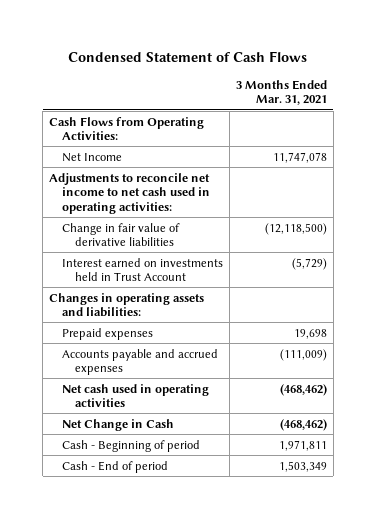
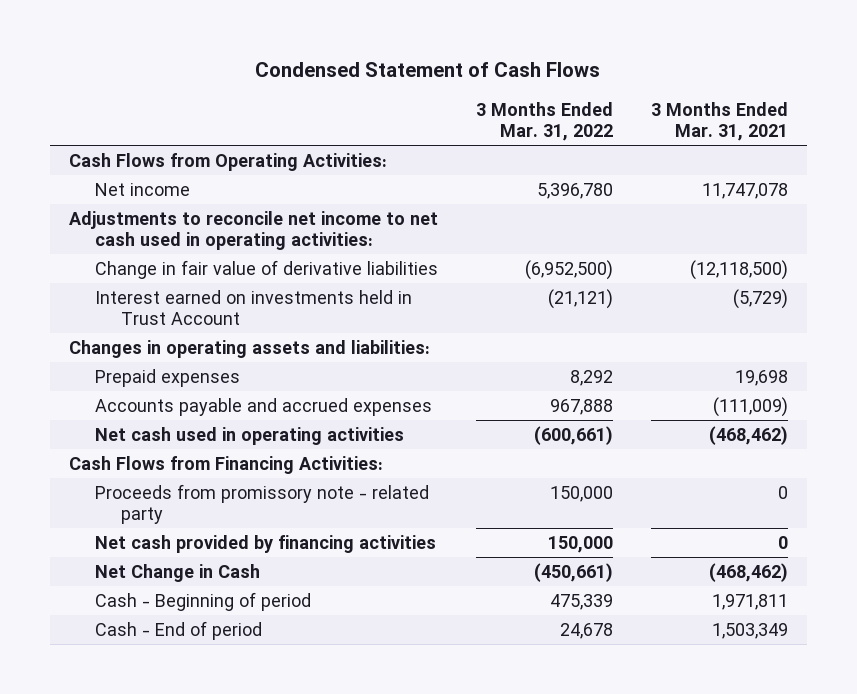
- | 3 Months Ended Mar. 31, 2021
+ | 3 Months Ended Mar. 31, 2022 | 3 Months Ended Mar. 31, 2021
- Net Income | 11,747,078
+ Net income | 5,396,780 | 11,747,078
+ Cash Flows from Financing Activities:
+ Proceeds from promissory note - related party | 150,000 | 0
+ Net cash provided by financing activities | 150,000 | 0

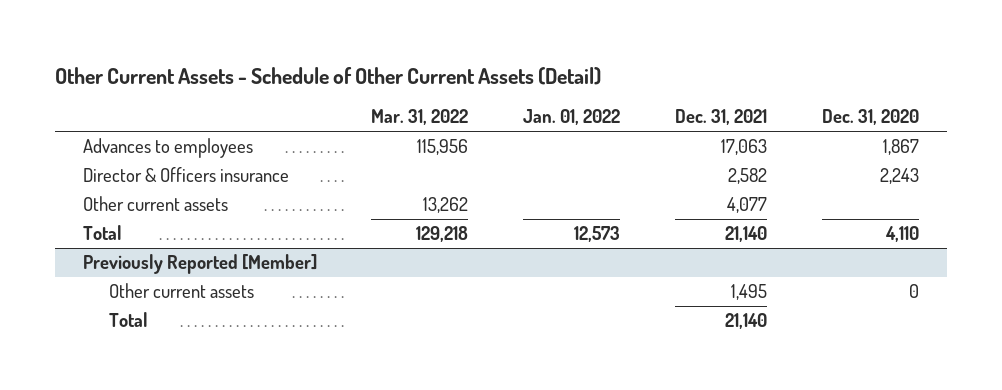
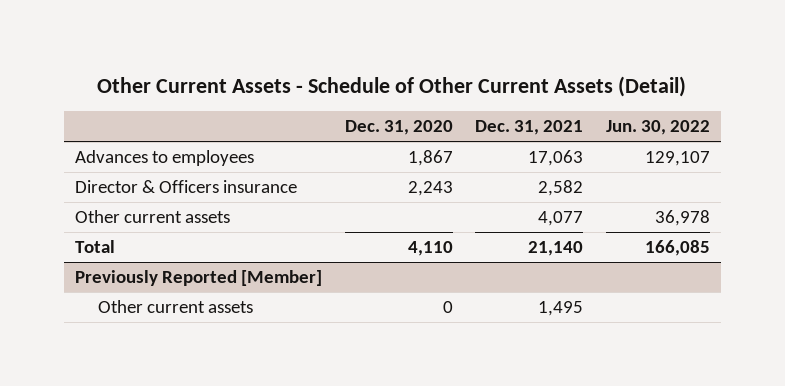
- | Mar. 31, 2022 | Jan. 01, 2022 | Dec. 31, 2021 | Dec. 31, 2020
+ | Dec. 31, 2020 | Dec. 31, 2021 | Jun. 30, 2022
@ Previously Reported [Member]
- Total | | | 21,140 |

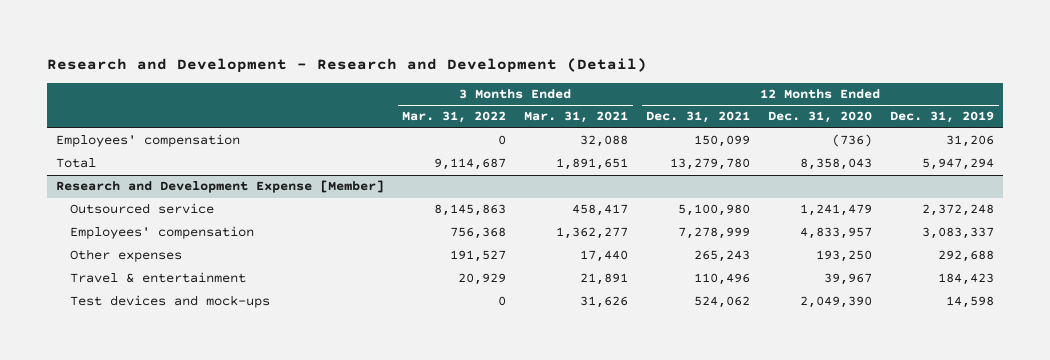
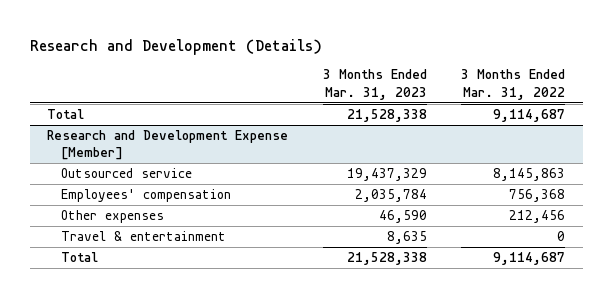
- Research and Development - Research and Development (Detail)
+ Research and Development (Details)
- | 3 Months Ended Mar. 31, 2022 | 3 Months Ended Mar. 31, 2021 | 12 Months Ended Dec. 31, 2021 | 12 Months Ended Dec. 31, 2020 | 12 Months Ended Dec. 31, 2019
+ | 3 Months Ended Mar. 31, 2023 | 3 Months Ended Mar. 31, 2022
- Employees' compensation | 0 | 32,088 | 150,099 | (736) | 31,206
@ Research and Development Expense [Member]
- Other expenses | 191,527 | 17,440 | 265,243 | 193,250 | 292,688
- Travel & entertainment | 20,929 | 21,891 | 110,496 | 39,967 | 184,423
- Test devices and mock-ups | 0 | 31,626 | 524,062 | 2,049,390 | 14,598
+ Other expenses | 46,590 | 212,456
+ Travel & entertainment | 8,635 | 0
+ Total | 21,528,338 | 9,114,687

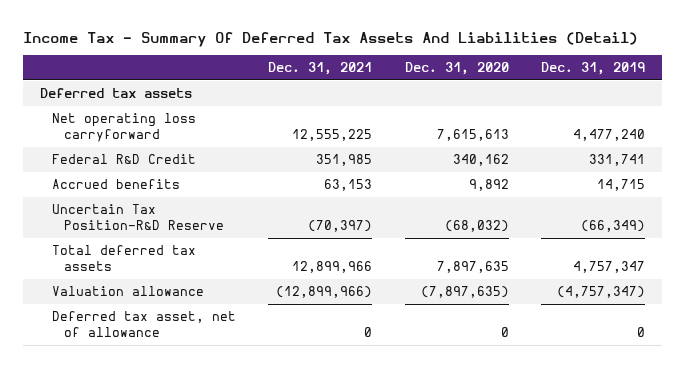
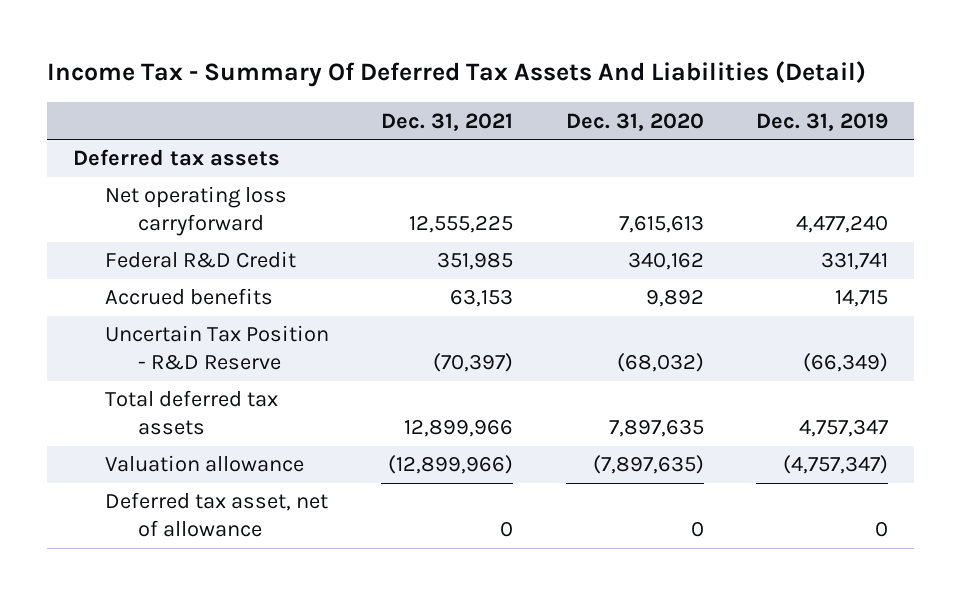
- Uncertain Tax Position-R&D Reserve | (70,397) | (68,032) | (66,349)
+ Uncertain Tax Position - R&D Reserve | (70,397) | (68,032) | (66,349)

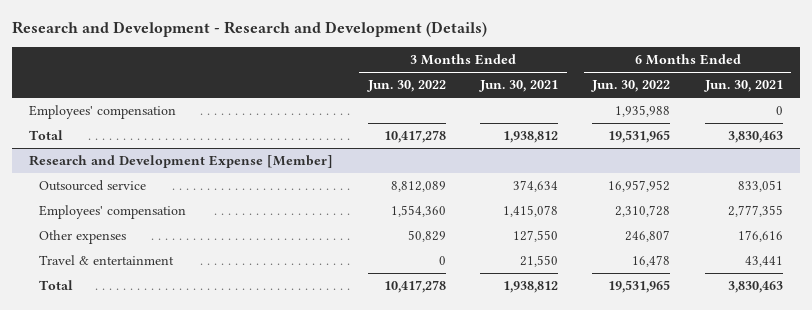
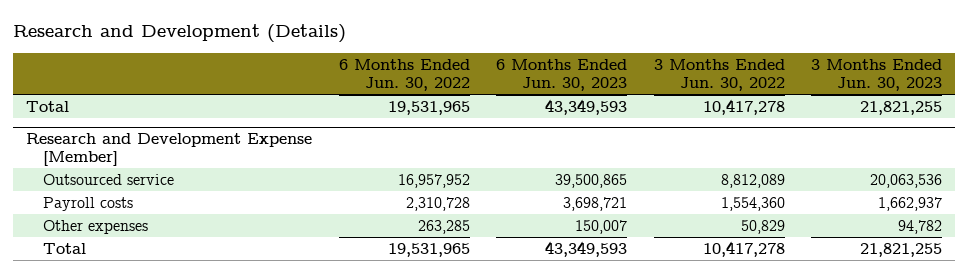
- Research and Development - Research and Development (Details)
+ Research and Development (Details)
- | 3 Months Ended Jun. 30, 2022 | 3 Months Ended Jun. 30, 2021 | 6 Months Ended Jun. 30, 2022 | 6 Months Ended Jun. 30, 2021
+ | 6 Months Ended Jun. 30, 2022 | 6 Months Ended Jun. 30, 2023 | 3 Months Ended Jun. 30, 2022 | 3 Months Ended Jun. 30, 2023
- Employees' compensation | | | 1,935,988 | 0
@ Research and Development Expense [Member]
- Employees' compensation | 1,554,360 | 1,415,078 | 2,310,728 | 2,777,355
- Other expenses | 50,829 | 127,550 | 246,807 | 176,616
- Travel & entertainment | 0 | 21,550 | 16,478 | 43,441
+ Payroll costs | 2,310,728 | 3,698,721 | 1,554,360 | 1,662,937
+ Other expenses | 263,285 | 150,007 | 50,829 | 94,782

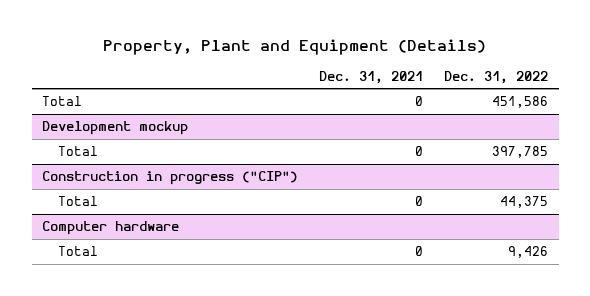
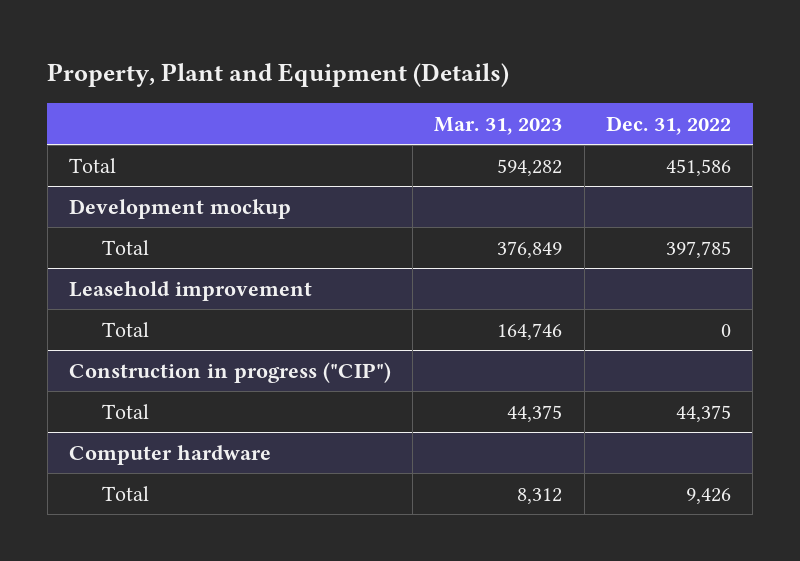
- | Dec. 31, 2021 | Dec. 31, 2022
+ | Mar. 31, 2023 | Dec. 31, 2022
+ Leasehold improvement
+ Total | 164,746 | 0

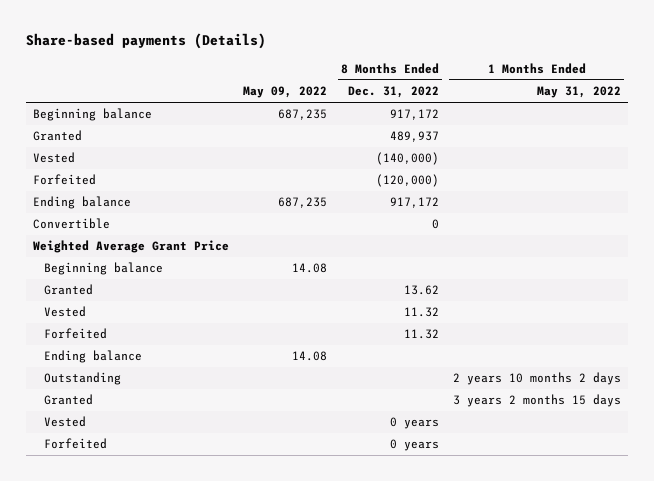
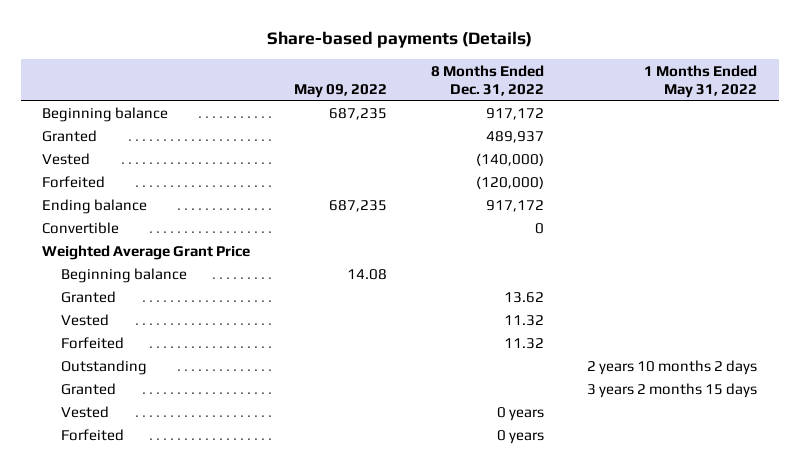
- Ending balance | 14.08 | |

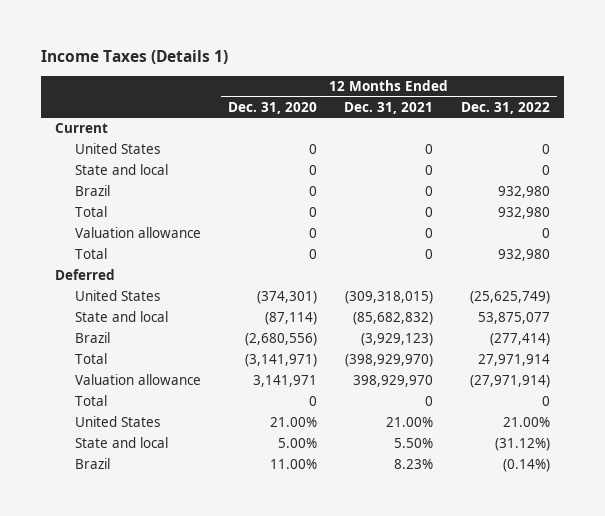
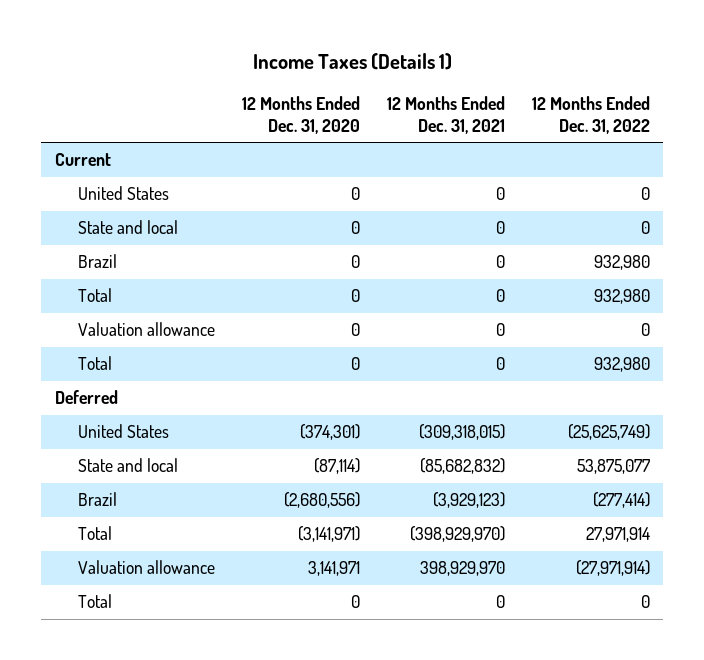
- United States | 21.00% | 21.00% | 21.00%
- State and local | 5.00% | 5.50% | (31.12%)
- Brazil | 11.00% | 8.23% | (0.14%)

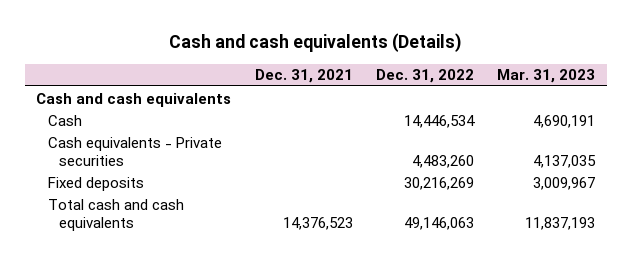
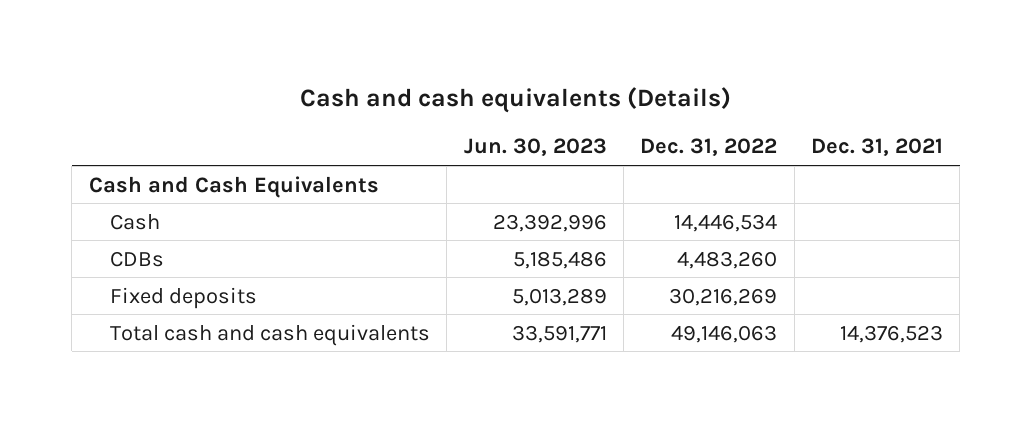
- | Dec. 31, 2021 | Dec. 31, 2022 | Mar. 31, 2023
+ | Jun. 30, 2023 | Dec. 31, 2022 | Dec. 31, 2021
- Cash and cash equivalents
+ Cash and Cash Equivalents
- Cash equivalents - Private securities | | 4,483,260 | 4,137,035
+ CDBs | 5,185,486 | 4,483,260 |

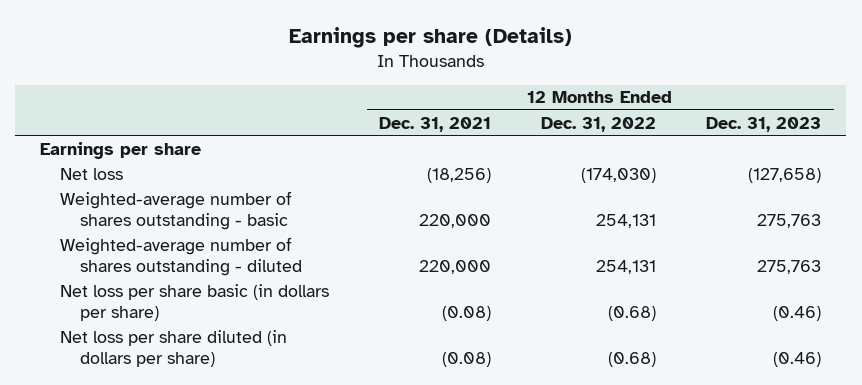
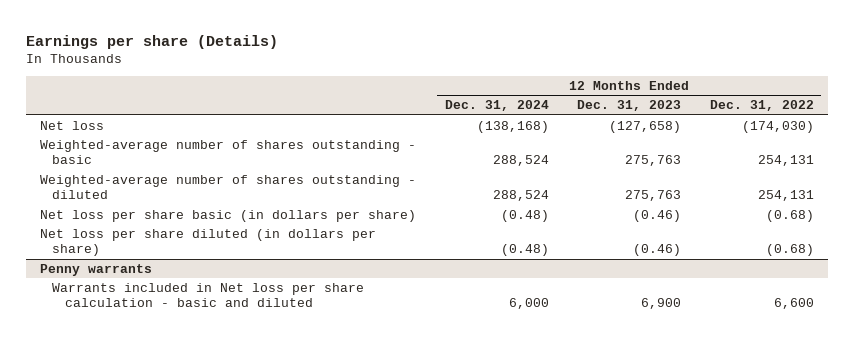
- | 12 Months Ended Dec. 31, 2021 | 12 Months Ended Dec. 31, 2022 | 12 Months Ended Dec. 31, 2023
+ | 12 Months Ended Dec. 31, 2024 | 12 Months Ended Dec. 31, 2023 | 12 Months Ended Dec. 31, 2022
- Earnings per share
+ Penny warrants
+ Warrants included in Net loss per share calculation - basic and diluted | 6,000 | 6,900 | 6,600

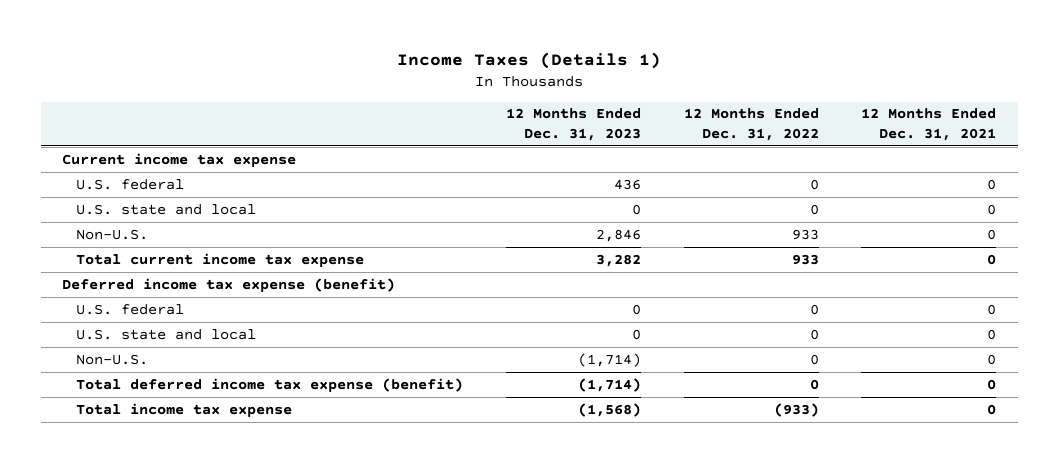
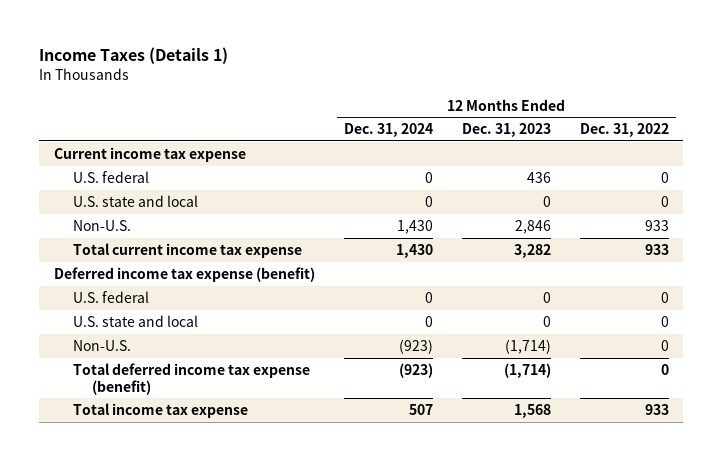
- | 12 Months Ended Dec. 31, 2023 | 12 Months Ended Dec. 31, 2022 | 12 Months Ended Dec. 31, 2021
+ | 12 Months Ended Dec. 31, 2024 | 12 Months Ended Dec. 31, 2023 | 12 Months Ended Dec. 31, 2022
- Total income tax expense | (1,568) | (933) | 0
+ Total income tax expense | 507 | 1,568 | 933

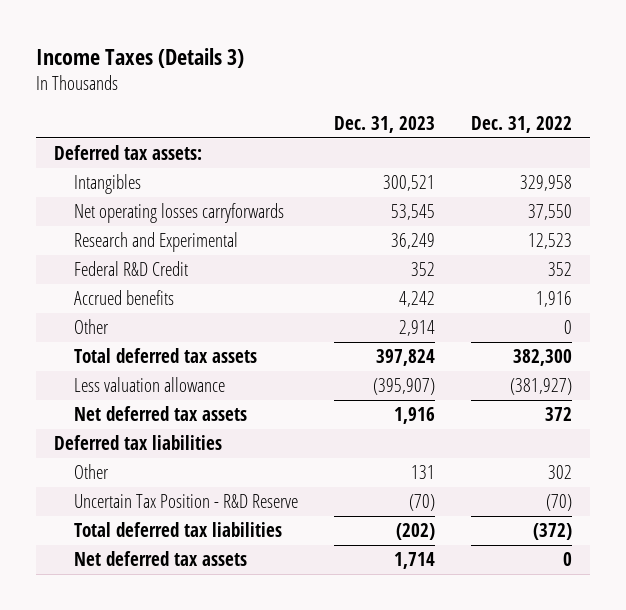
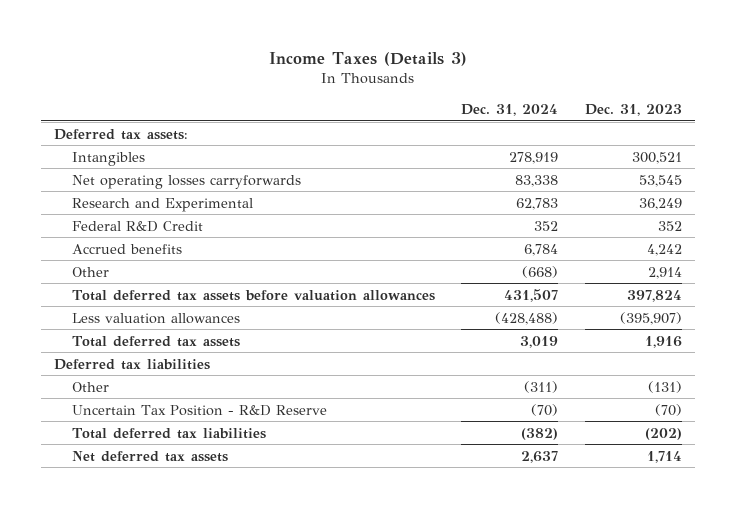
- | Dec. 31, 2023 | Dec. 31, 2022
+ | Dec. 31, 2024 | Dec. 31, 2023
- Total deferred tax assets | 397,824 | 382,300
- Less valuation allowance | (395,907) | (381,927)
- Net deferred tax assets | 1,916 | 372
+ Total deferred tax assets before valuation allowances | 431,507 | 397,824
+ Less valuation allowances | (428,488) | (395,907)
+ Total deferred tax assets | 3,019 | 1,916
- Other | 131 | 302
+ Other | (311) | (131)

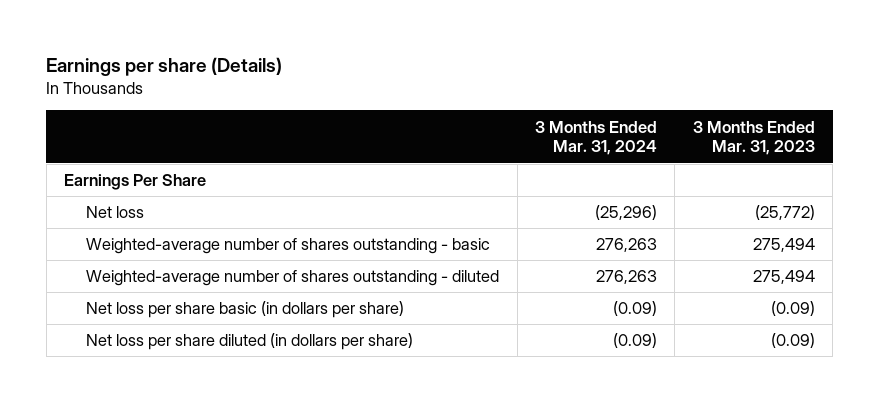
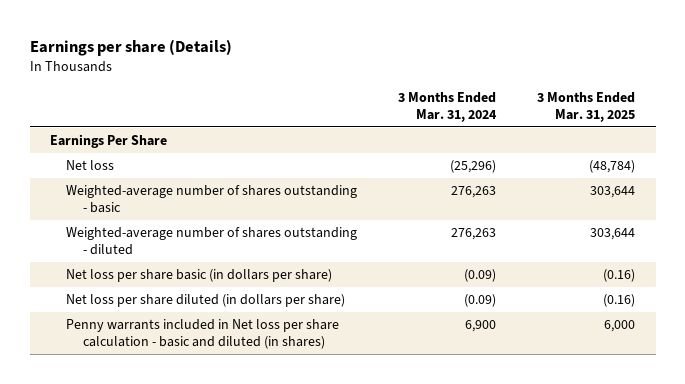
- | 3 Months Ended Mar. 31, 2024 | 3 Months Ended Mar. 31, 2023
+ | 3 Months Ended Mar. 31, 2024 | 3 Months Ended Mar. 31, 2025
+ Penny warrants included in Net loss per share calculation - basic and diluted (in shares) | 6,900 | 6,000

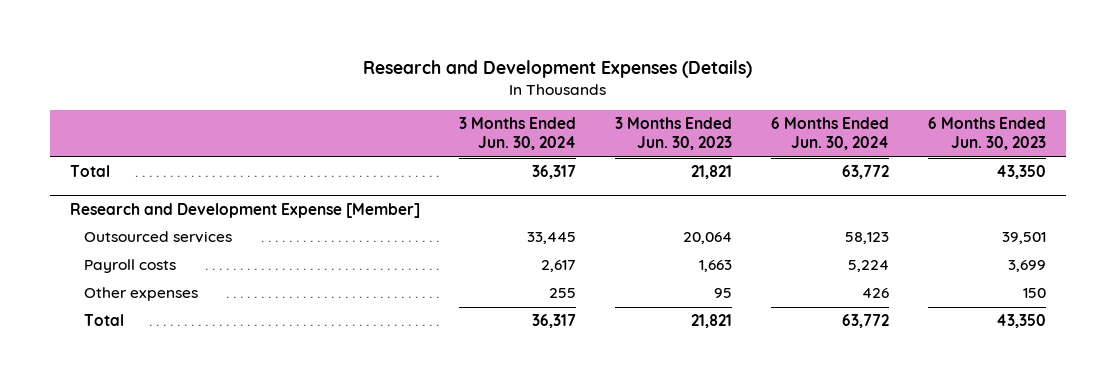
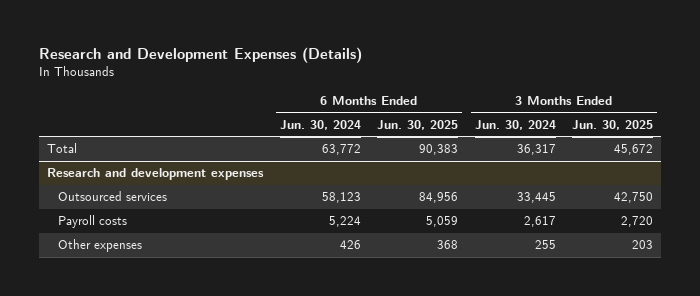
- | 3 Months Ended Jun. 30, 2024 | 3 Months Ended Jun. 30, 2023 | 6 Months Ended Jun. 30, 2024 | 6 Months Ended Jun. 30, 2023
+ | 6 Months Ended Jun. 30, 2024 | 6 Months Ended Jun. 30, 2025 | 3 Months Ended Jun. 30, 2024 | 3 Months Ended Jun. 30, 2025
- Research and Development Expense [Member]
+ Research and development expenses
- Total | 36,317 | 21,821 | 63,772 | 43,350

